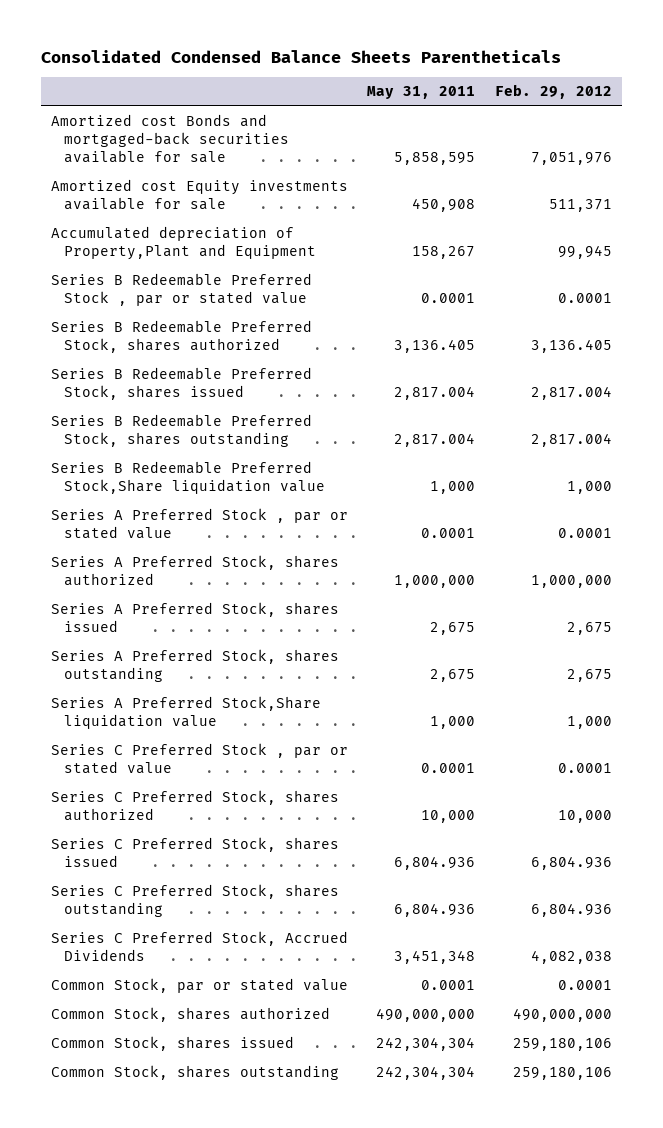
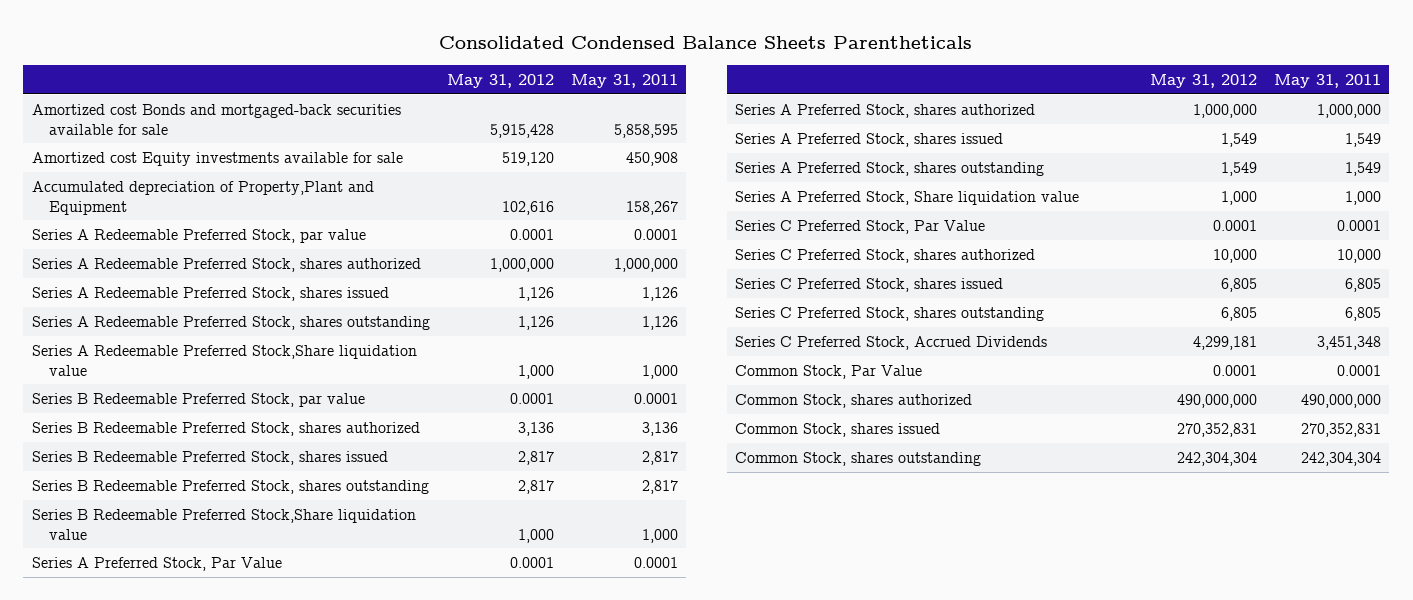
- | May 31, 2011 | Feb. 29, 2012
+ | May 31, 2012 | May 31, 2011
- Series B Redeemable Preferred Stock , par or stated value | 0.0001 | 0.0001
- Series B Redeemable Preferred Stock, shares authorized | 3,136.405 | 3,136.405
- Series B Redeemable Preferred Stock, shares issued | 2,817.004 | 2,817.004
- Series B Redeemable Preferred Stock, shares outstanding | 2,817.004 | 2,817.004
+ Series A Redeemable Preferred Stock, par value | 0.0001 | 0.0001
+ Series A Redeemable Preferred Stock, shares authorized | 1,000,000 | 1,000,000
+ Series A Redeemable Preferred Stock, shares issued | 1,126 | 1,126
+ Series A Redeemable Preferred Stock, shares outstanding | 1,126 | 1,126
+ Series A Redeemable Preferred Stock,Share liquidation value | 1,000 | 1,000
+ Series B Redeemable Preferred Stock, par value | 0.0001 | 0.0001
+ Series B Redeemable Preferred Stock, shares authorized | 3,136 | 3,136
+ Series B Redeemable Preferred Stock, shares issued | 2,817 | 2,817
+ Series B Redeemable Preferred Stock, shares outstanding | 2,817 | 2,817
- Series A Preferred Stock , par or stated value | 0.0001 | 0.0001
+ Series A Preferred Stock, Par Value | 0.0001 | 0.0001
- Series A Preferred Stock, shares issued | 2,675 | 2,675
- Series A Preferred Stock, shares outstanding | 2,675 | 2,675
- Series A Preferred Stock,Share liquidation value | 1,000 | 1,000
- Series C Preferred Stock , par or stated value | 0.0001 | 0.0001
+ Series A Preferred Stock, shares issued | 1,549 | 1,549
+ Series A Preferred Stock, shares outstanding | 1,549 | 1,549
+ Series A Preferred Stock, Share liquidation value | 1,000 | 1,000
+ Series C Preferred Stock, Par Value | 0.0001 | 0.0001
- Series C Preferred Stock, shares issued | 6,804.936 | 6,804.936
- Series C Preferred Stock, shares outstanding | 6,804.936 | 6,804.936
+ Series C Preferred Stock, shares issued | 6,805 | 6,805
+ Series C Preferred Stock, shares outstanding | 6,805 | 6,805
- Common Stock, par or stated value | 0.0001 | 0.0001
+ Common Stock, Par Value | 0.0001 | 0.0001
- Common Stock, shares issued | 242,304,304 | 259,180,106
+ Common Stock, shares issued | 270,352,831 | 270,352,831

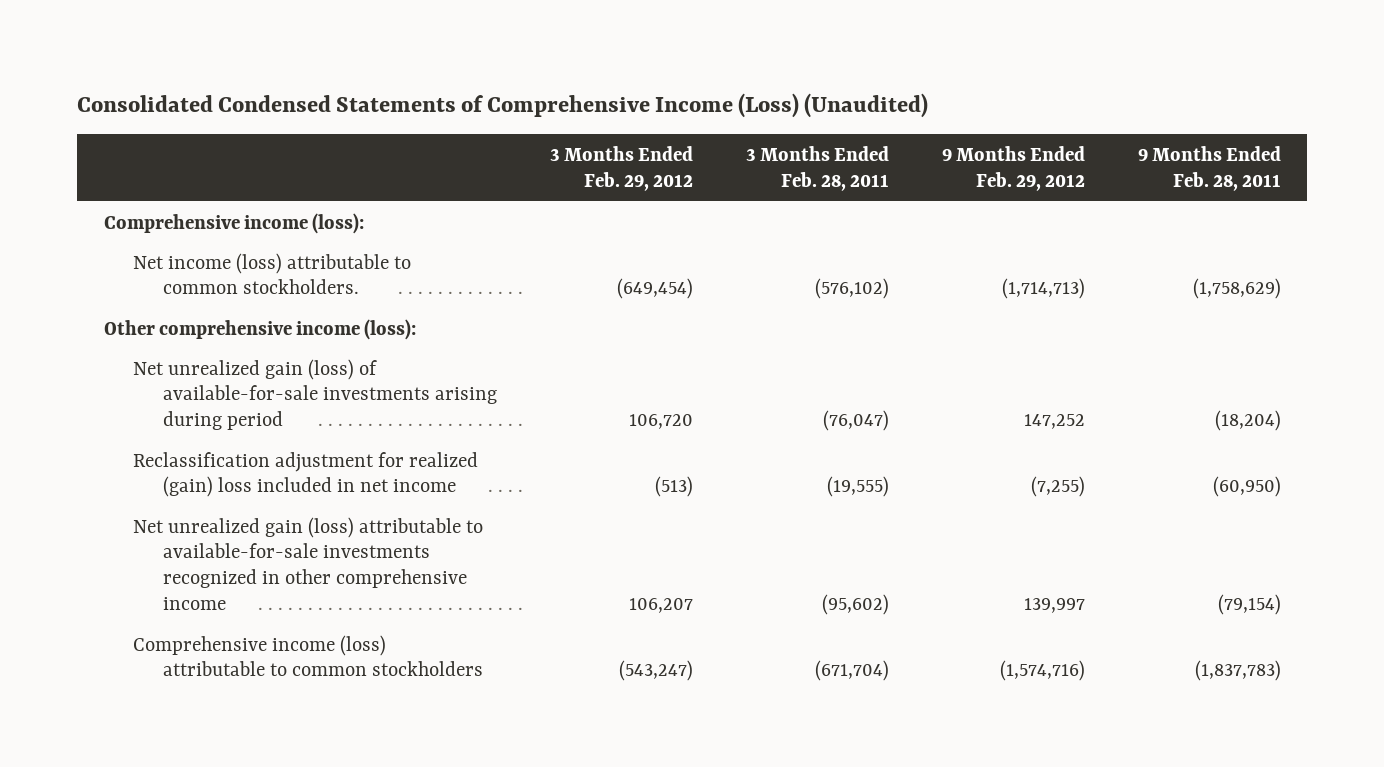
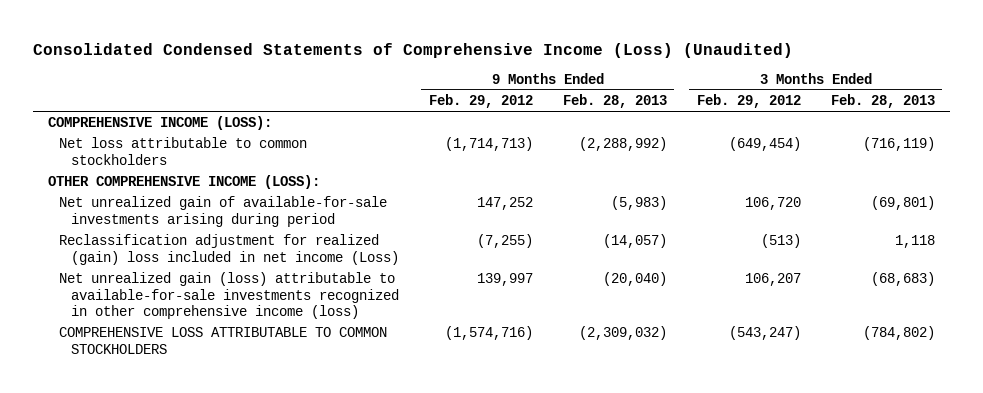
- | 3 Months Ended Feb. 29, 2012 | 3 Months Ended Feb. 28, 2011 | 9 Months Ended Feb. 29, 2012 | 9 Months Ended Feb. 28, 2011
+ | 9 Months Ended Feb. 29, 2012 | 9 Months Ended Feb. 28, 2013 | 3 Months Ended Feb. 29, 2012 | 3 Months Ended Feb. 28, 2013
- Comprehensive income (loss):
- Net income (loss) attributable to common stockholders. | (649,454) | (576,102) | (1,714,713) | (1,758,629)
- Other comprehensive income (loss):
- Net unrealized gain (loss) of available-for-sale investments arising during period | 106,720 | (76,047) | 147,252 | (18,204)
- Reclassification adjustment for realized (gain) loss included in net income | (513) | (19,555) | (7,255) | (60,950)
- Net unrealized gain (loss) attributable to available-for-sale investments recognized in other comprehensive income | 106,207 | (95,602) | 139,997 | (79,154)
- Comprehensive income (loss) attributable to common stockholders | (543,247) | (671,704) | (1,574,716) | (1,837,783)
+ COMPREHENSIVE INCOME (LOSS):
+ Net loss attributable to common stockholders | (1,714,713) | (2,288,992) | (649,454) | (716,119)
+ OTHER COMPREHENSIVE INCOME (LOSS):
+ Net unrealized gain of available-for-sale investments arising during period | 147,252 | (5,983) | 106,720 | (69,801)
+ Reclassification adjustment for realized (gain) loss included in net income (Loss) | (7,255) | (14,057) | (513) | 1,118
+ Net unrealized gain (loss) attributable to available-for-sale investments recognized in other comprehensive income (loss) | 139,997 | (20,040) | 106,207 | (68,683)
+ COMPREHENSIVE LOSS ATTRIBUTABLE TO COMMON STOCKHOLDERS | (1,574,716) | (2,309,032) | (543,247) | (784,802)

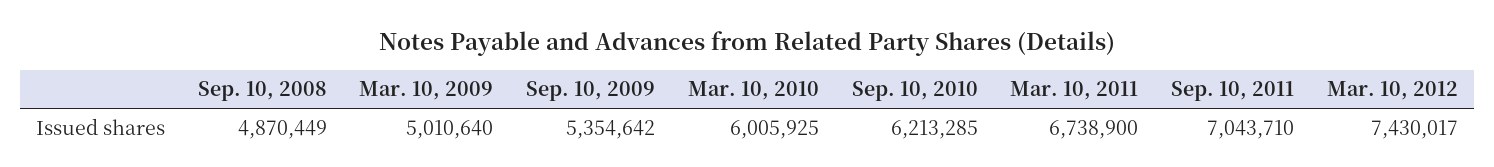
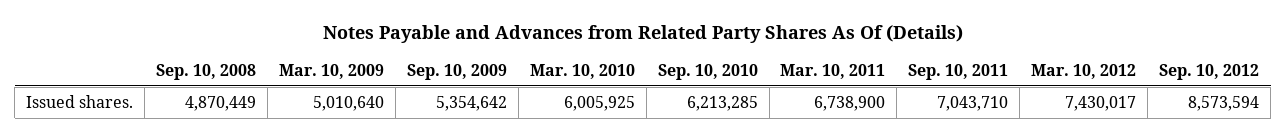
- Notes Payable and Advances from Related Party Shares (Details)
+ Notes Payable and Advances from Related Party Shares As Of (Details)
- | Sep. 10, 2008 | Mar. 10, 2009 | Sep. 10, 2009 | Mar. 10, 2010 | Sep. 10, 2010 | Mar. 10, 2011 | Sep. 10, 2011 | Mar. 10, 2012
+ | Sep. 10, 2008 | Mar. 10, 2009 | Sep. 10, 2009 | Mar. 10, 2010 | Sep. 10, 2010 | Mar. 10, 2011 | Sep. 10, 2011 | Mar. 10, 2012 | Sep. 10, 2012
- Issued shares | 4,870,449 | 5,010,640 | 5,354,642 | 6,005,925 | 6,213,285 | 6,738,900 | 7,043,710 | 7,430,017
+ Issued shares. | 4,870,449 | 5,010,640 | 5,354,642 | 6,005,925 | 6,213,285 | 6,738,900 | 7,043,710 | 7,430,017 | 8,573,594

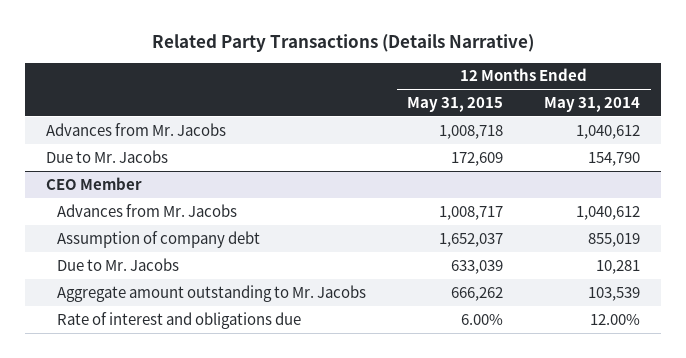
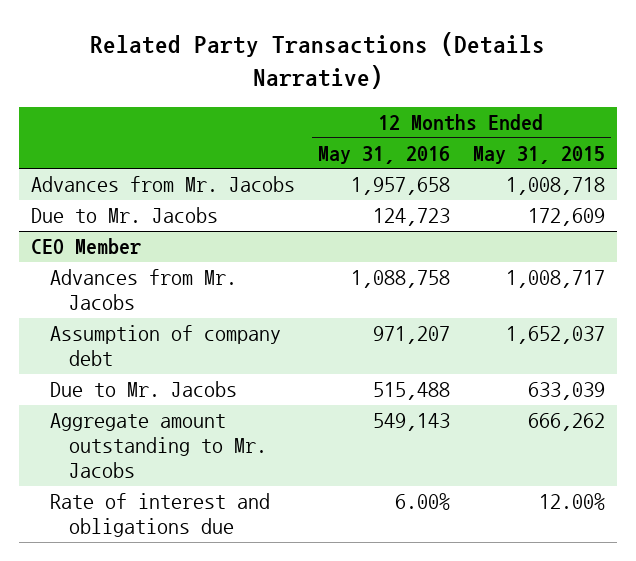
- | 12 Months Ended May 31, 2015 | 12 Months Ended May 31, 2014
+ | 12 Months Ended May 31, 2016 | 12 Months Ended May 31, 2015
@ CEO Member
- Rate of interest and obligations due | 6.00% | 12.00%
+ Rate of interest and obligations due | 6.00% | 12.00%

